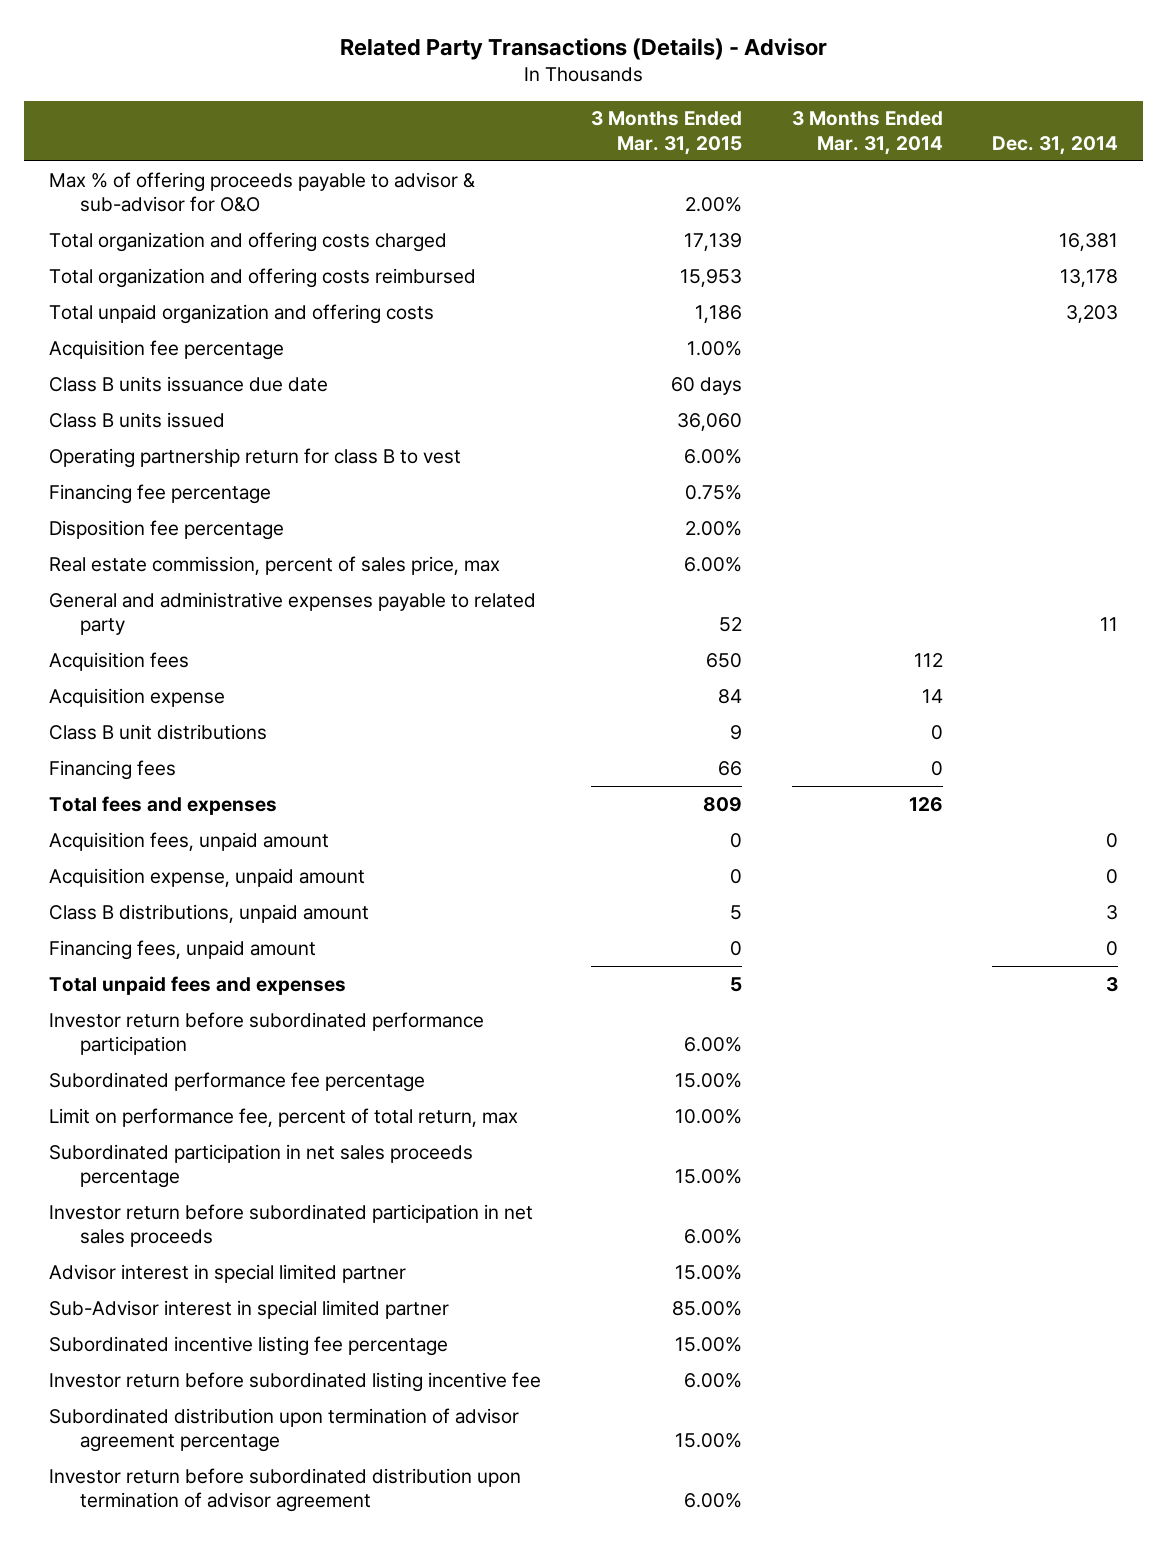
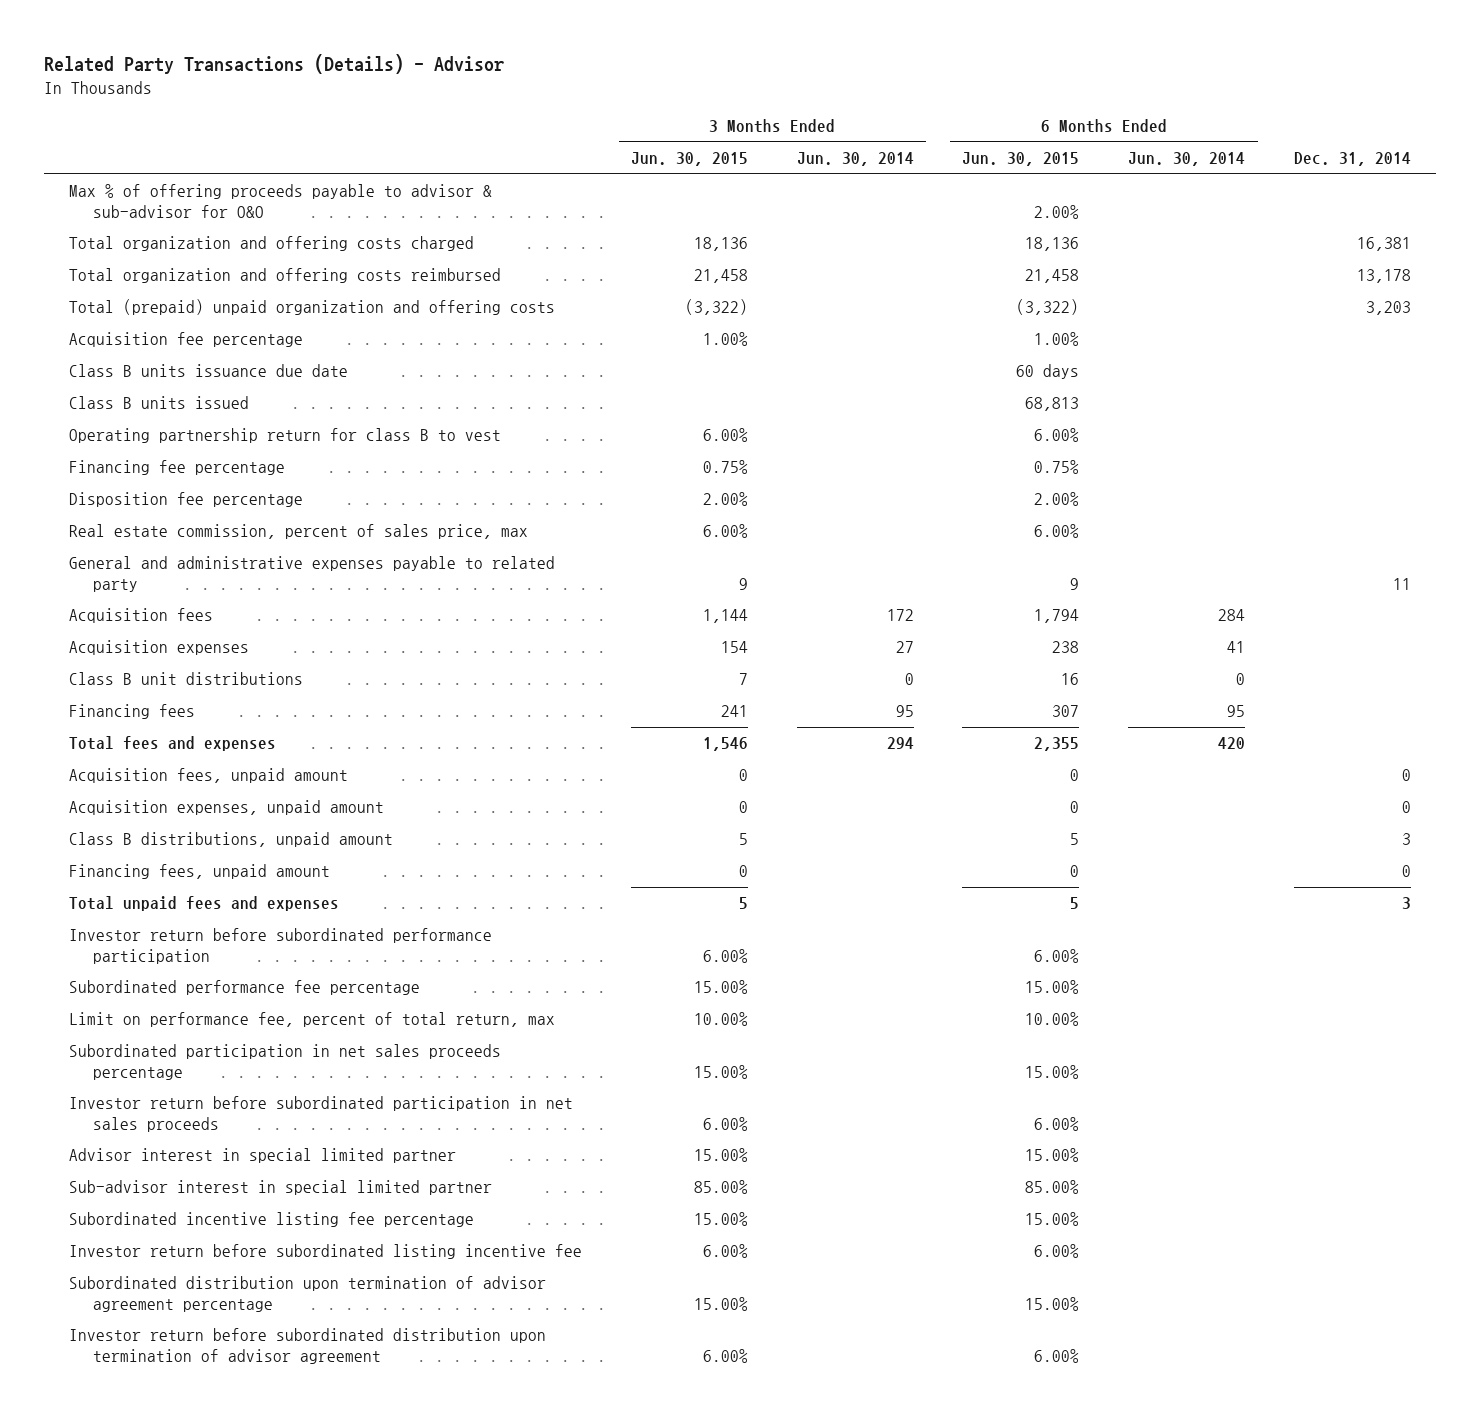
- | 3 Months Ended Mar. 31, 2015 | 3 Months Ended Mar. 31, 2014 | Dec. 31, 2014
+ | 3 Months Ended Jun. 30, 2015 | 3 Months Ended Jun. 30, 2014 | 6 Months Ended Jun. 30, 2015 | 6 Months Ended Jun. 30, 2014 | Dec. 31, 2014
- Total unpaid organization and offering costs | 1,186 | | 3,203
+ Total (prepaid) unpaid organization and offering costs | (3,322) | | (3,322) | | 3,203
- Acquisition expense | 84 | 14 |
+ Acquisition expenses | 154 | 27 | 238 | 41 |
- Acquisition expense, unpaid amount | 0 | | 0
+ Acquisition expenses, unpaid amount | 0 | | 0 | | 0
- Sub-Advisor interest in special limited partner | 85.00% | |
+ Sub-advisor interest in special limited partner | 85.00% | | 85.00% | |

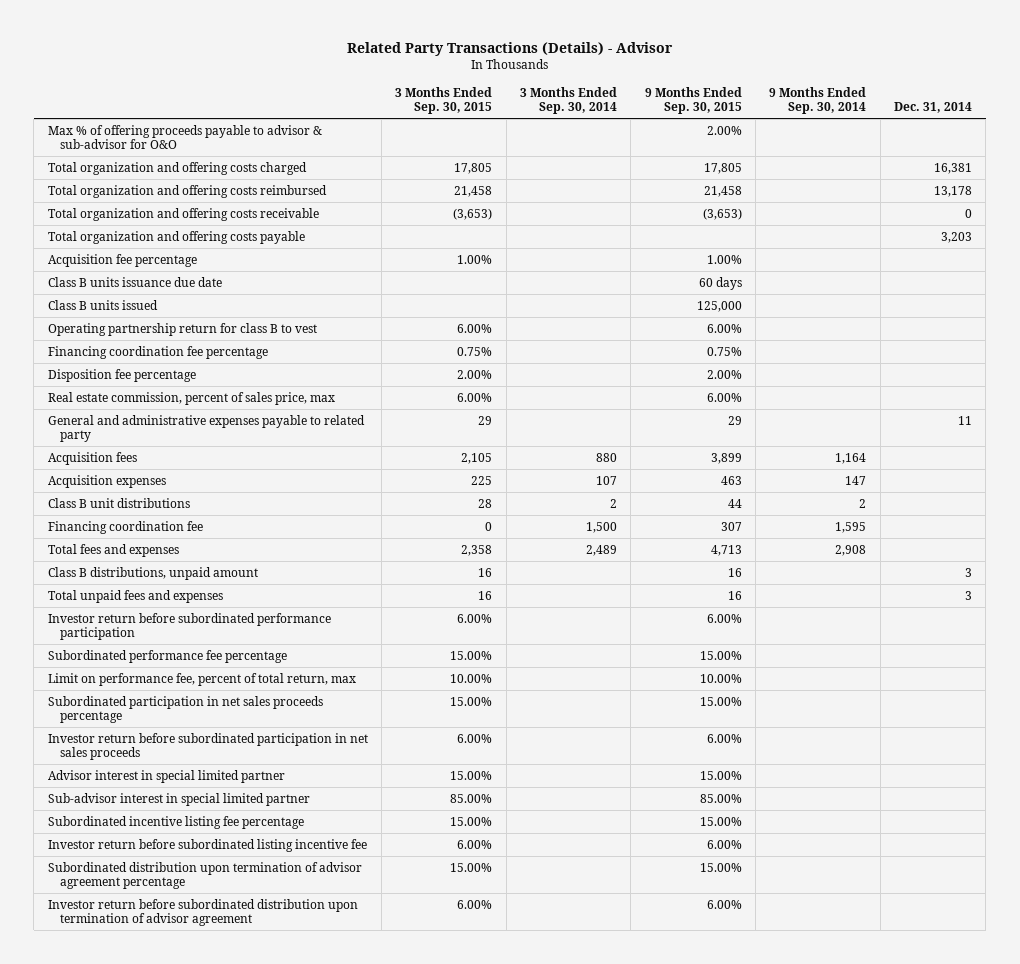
- | 3 Months Ended Jun. 30, 2015 | 3 Months Ended Jun. 30, 2014 | 6 Months Ended Jun. 30, 2015 | 6 Months Ended Jun. 30, 2014 | Dec. 31, 2014
+ | 3 Months Ended Sep. 30, 2015 | 3 Months Ended Sep. 30, 2014 | 9 Months Ended Sep. 30, 2015 | 9 Months Ended Sep. 30, 2014 | Dec. 31, 2014
- Total (prepaid) unpaid organization and offering costs | (3,322) | | (3,322) | | 3,203
+ Total organization and offering costs receivable | (3,653) | | (3,653) | | 0
+ Total organization and offering costs payable | | | | | 3,203
- Financing fee percentage | 0.75% | | 0.75% | |
+ Financing coordination fee percentage | 0.75% | | 0.75% | |
- Financing fees | 241 | 95 | 307 | 95 |
+ Financing coordination fee | 0 | 1,500 | 307 | 1,595 |
- Acquisition fees, unpaid amount | 0 | | 0 | | 0
- Acquisition expenses, unpaid amount | 0 | | 0 | | 0
- Financing fees, unpaid amount | 0 | | 0 | | 0

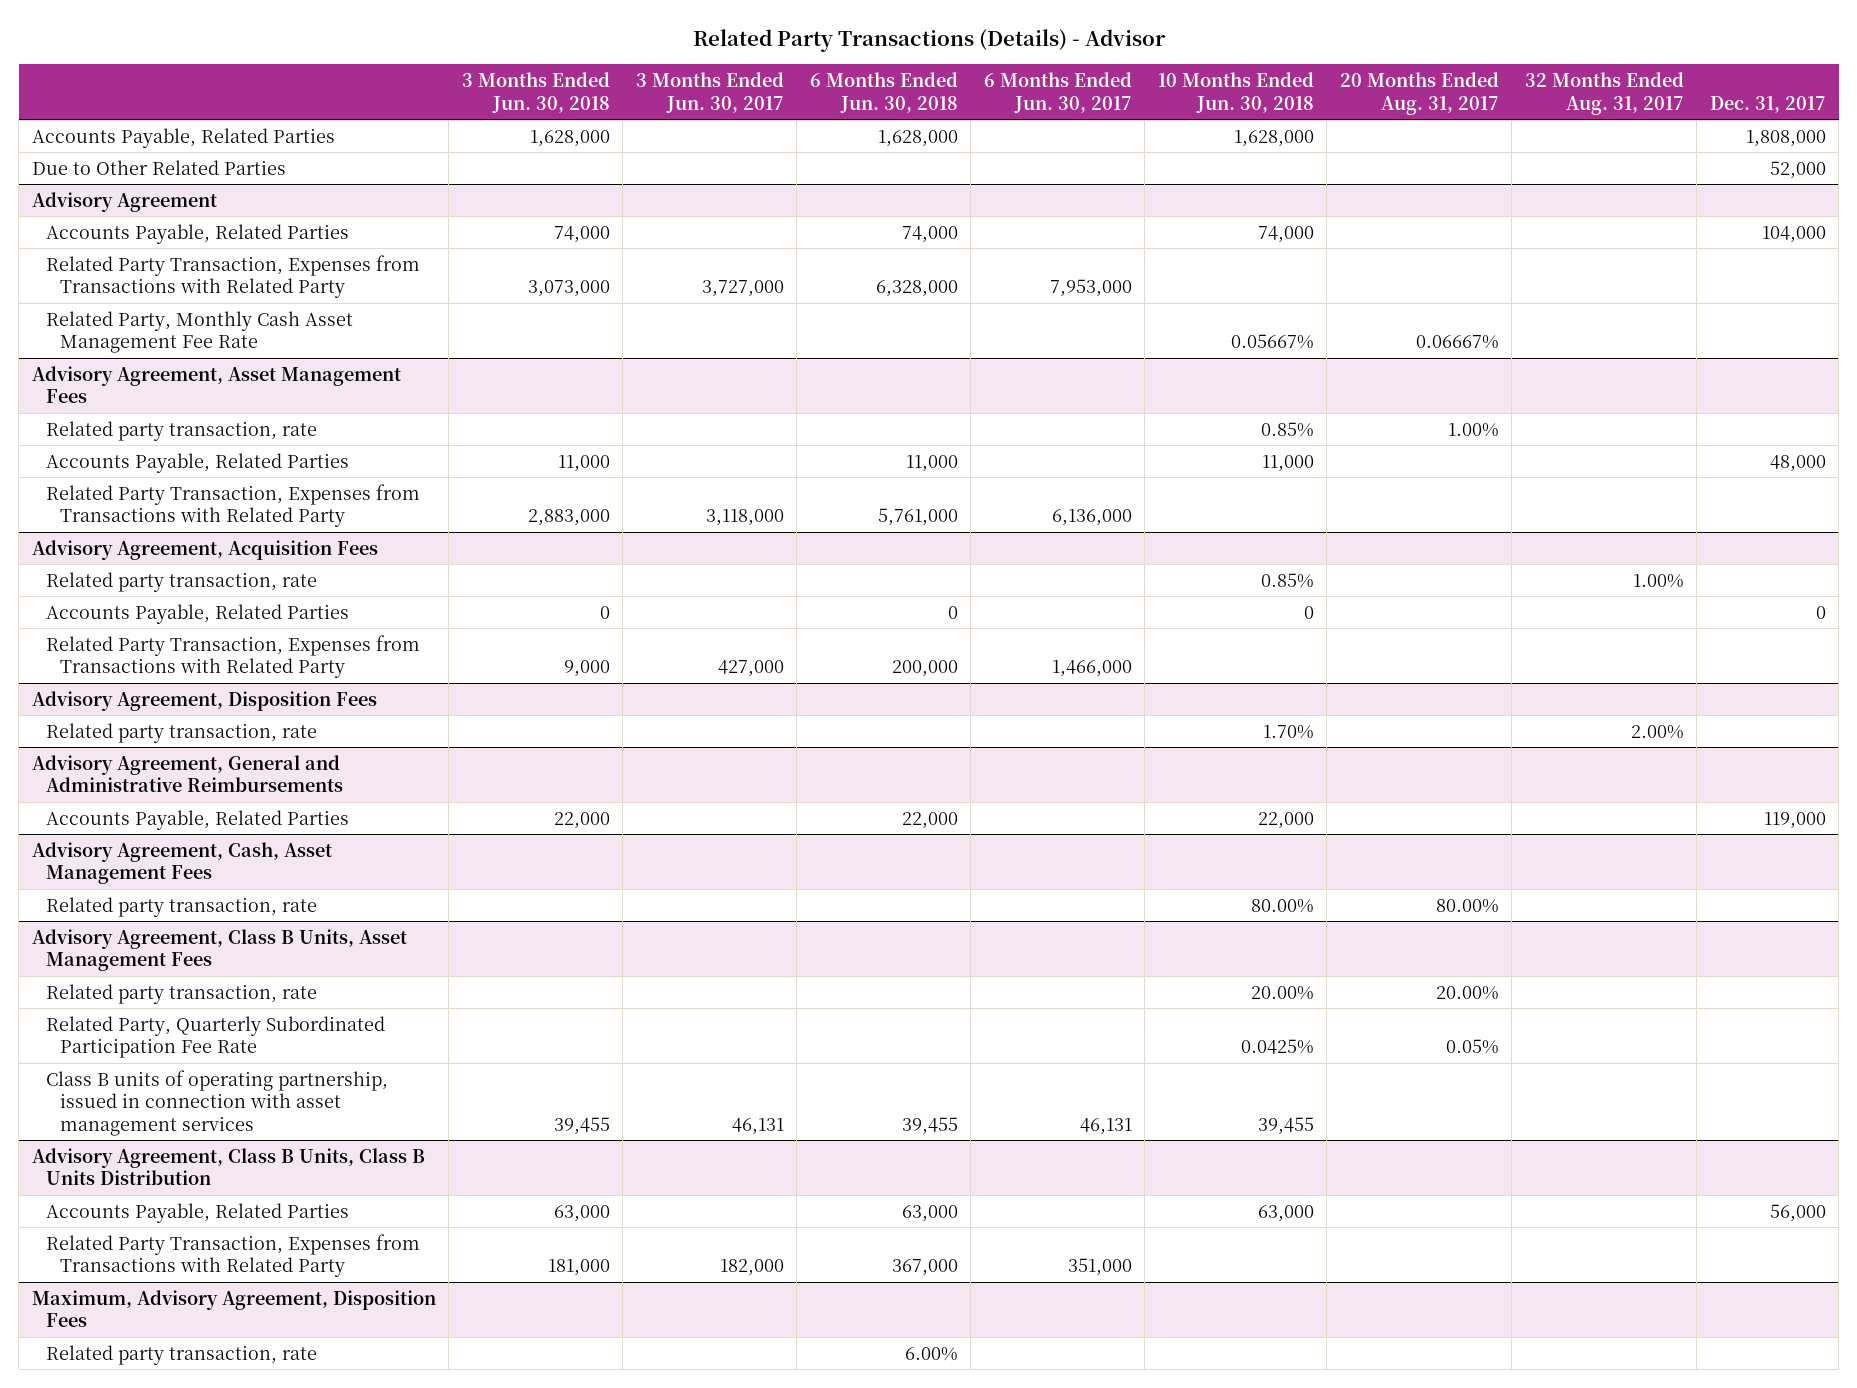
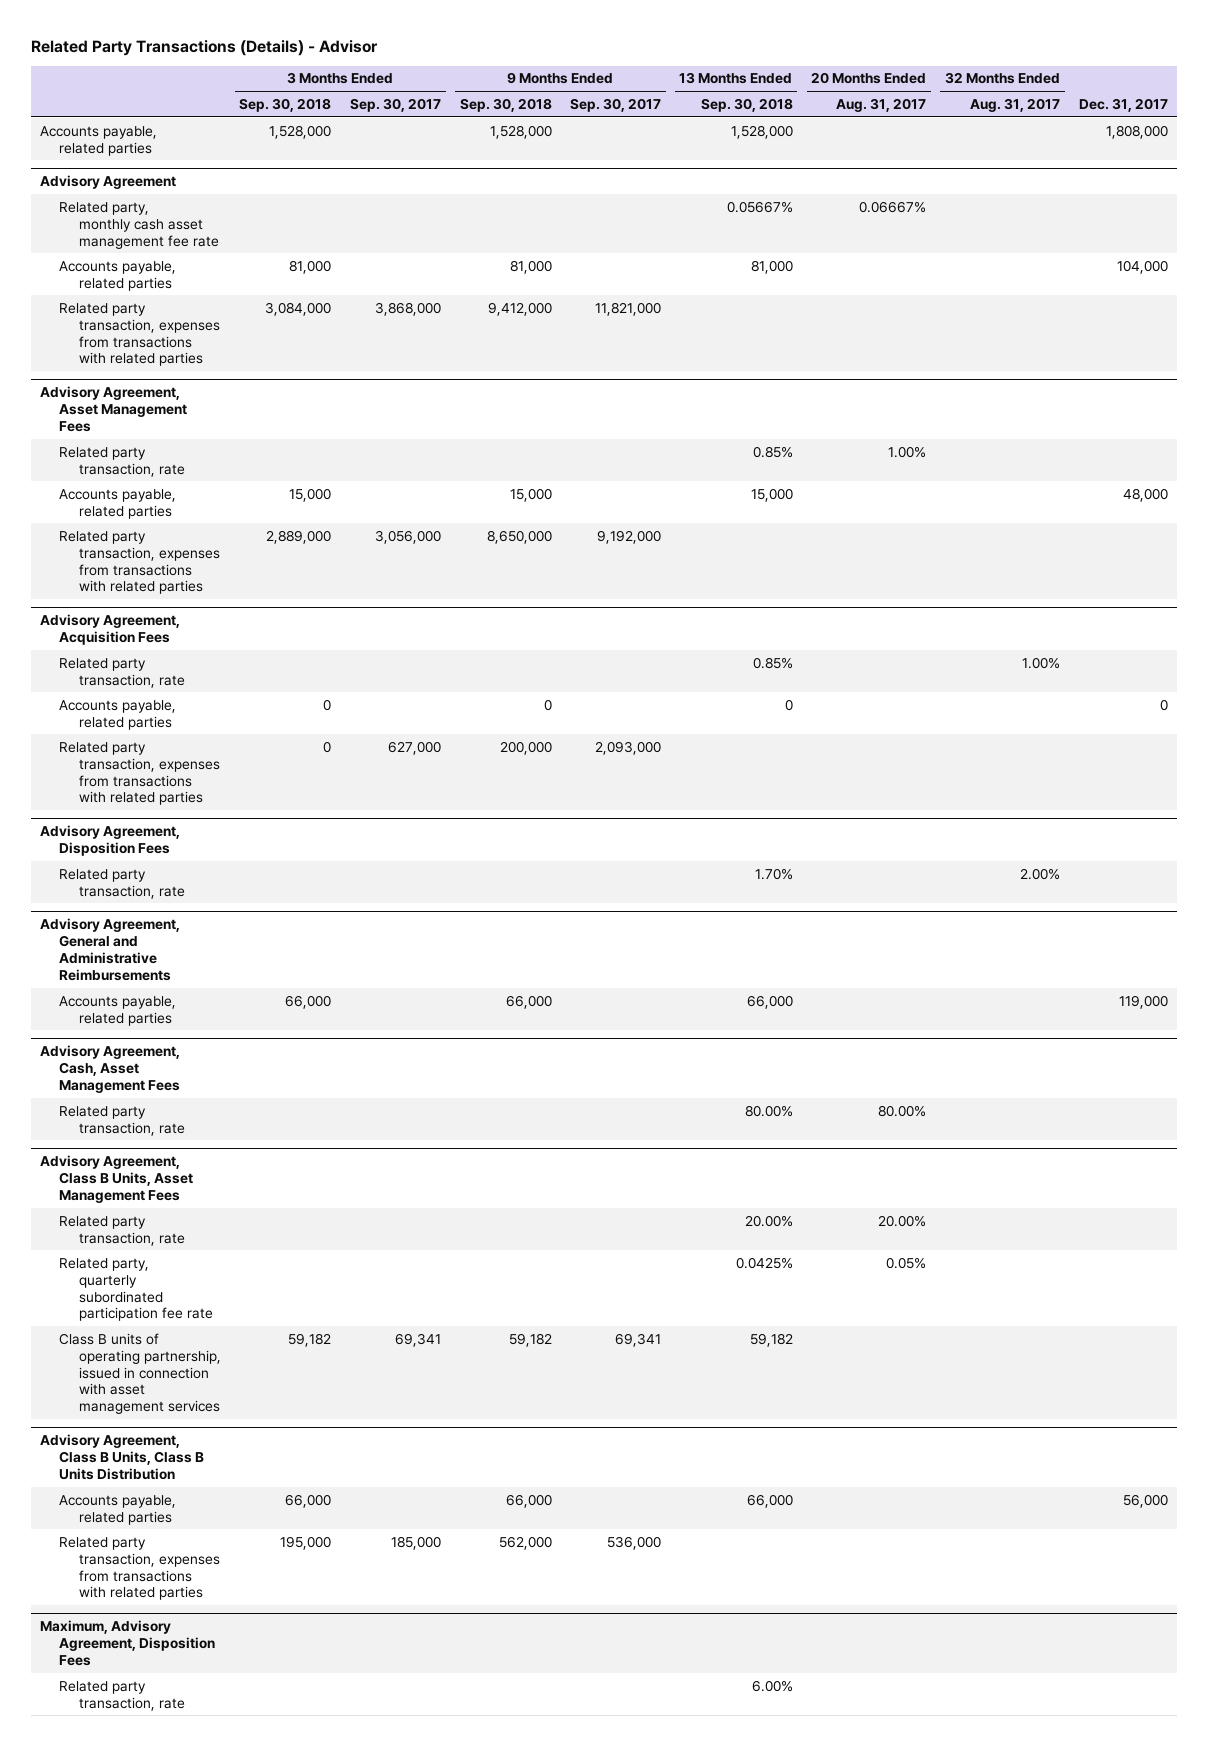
- | 3 Months Ended Jun. 30, 2018 | 3 Months Ended Jun. 30, 2017 | 6 Months Ended Jun. 30, 2018 | 6 Months Ended Jun. 30, 2017 | 10 Months Ended Jun. 30, 2018 | 20 Months Ended Aug. 31, 2017 | 32 Months Ended Aug. 31, 2017 | Dec. 31, 2017
+ | 3 Months Ended Sep. 30, 2018 | 3 Months Ended Sep. 30, 2017 | 9 Months Ended Sep. 30, 2018 | 9 Months Ended Sep. 30, 2017 | 13 Months Ended Sep. 30, 2018 | 20 Months Ended Aug. 31, 2017 | 32 Months Ended Aug. 31, 2017 | Dec. 31, 2017
- Accounts Payable, Related Parties | 1,628,000 | | 1,628,000 | | 1,628,000 | | | 1,808,000
- Due to Other Related Parties | | | | | | | | 52,000
+ Accounts payable, related parties | 1,528,000 | | 1,528,000 | | 1,528,000 | | | 1,808,000
@ Advisory Agreement
- Accounts Payable, Related Parties | 74,000 | | 74,000 | | 74,000 | | | 104,000
- Related Party Transaction, Expenses from Transactions with Related Party | 3,073,000 | 3,727,000 | 6,328,000 | 7,953,000 | | | |
- Related Party, Monthly Cash Asset Management Fee Rate | | | | | 0.05667% | 0.06667% | |
+ Related party, monthly cash asset management fee rate | | | | | 0.05667% | 0.06667% | |
+ Accounts payable, related parties | 81,000 | | 81,000 | | 81,000 | | | 104,000
+ Related party transaction, expenses from transactions with related parties | 3,084,000 | 3,868,000 | 9,412,000 | 11,821,000 | | | |
@ Advisory Agreement, Asset Management Fees
- Accounts Payable, Related Parties | 11,000 | | 11,000 | | 11,000 | | | 48,000
- Related Party Transaction, Expenses from Transactions with Related Party | 2,883,000 | 3,118,000 | 5,761,000 | 6,136,000 | | | |
+ Accounts payable, related parties | 15,000 | | 15,000 | | 15,000 | | | 48,000
+ Related party transaction, expenses from transactions with related parties | 2,889,000 | 3,056,000 | 8,650,000 | 9,192,000 | | | |
@ Advisory Agreement, Acquisition Fees
- Accounts Payable, Related Parties | 0 | | 0 | | 0 | | | 0
- Related Party Transaction, Expenses from Transactions with Related Party | 9,000 | 427,000 | 200,000 | 1,466,000 | | | |
+ Accounts payable, related parties | 0 | | 0 | | 0 | | | 0
+ Related party transaction, expenses from transactions with related parties | 0 | 627,000 | 200,000 | 2,093,000 | | | |
@ Advisory Agreement, General and Administrative Reimbursements
- Accounts Payable, Related Parties | 22,000 | | 22,000 | | 22,000 | | | 119,000
+ Accounts payable, related parties | 66,000 | | 66,000 | | 66,000 | | | 119,000
@ Advisory Agreement, Class B Units, Asset Management Fees
- Related Party, Quarterly Subordinated Participation Fee Rate | | | | | 0.0425% | 0.05% | |
+ Related party, quarterly subordinated participation fee rate | | | | | 0.0425% | 0.05% | |
@ Advisory Agreement, Class B Units, Class B Units Distribution
- Accounts Payable, Related Parties | 63,000 | | 63,000 | | 63,000 | | | 56,000
- Related Party Transaction, Expenses from Transactions with Related Party | 181,000 | 182,000 | 367,000 | 351,000 | | | |
+ Accounts payable, related parties | 66,000 | | 66,000 | | 66,000 | | | 56,000
+ Related party transaction, expenses from transactions with related parties | 195,000 | 185,000 | 562,000 | 536,000 | | | |

